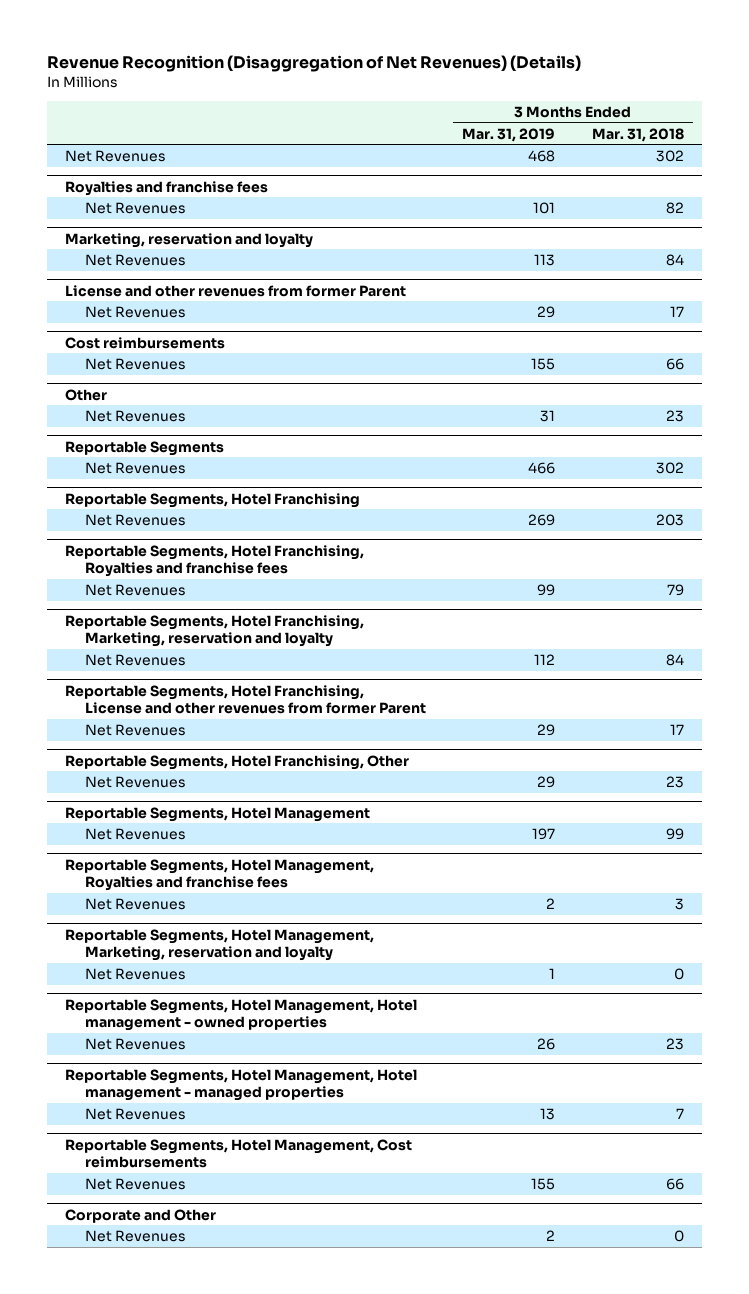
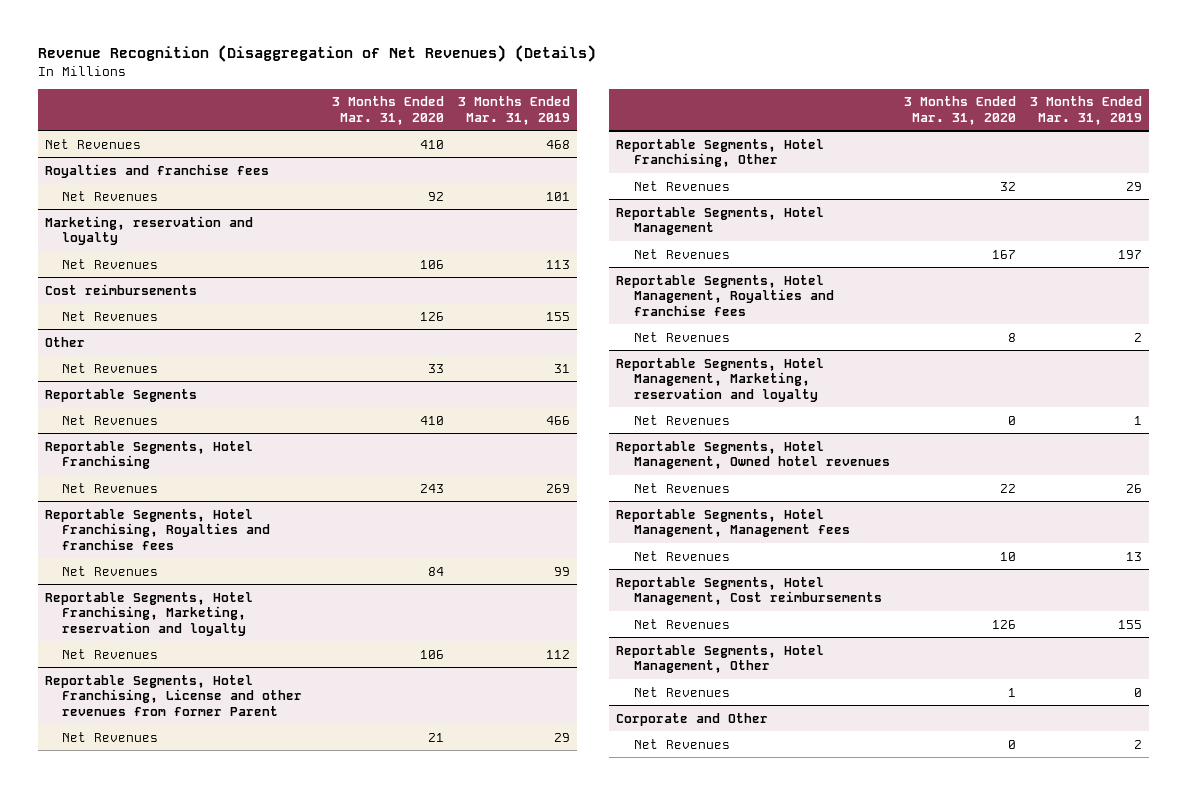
- | 3 Months Ended Mar. 31, 2019 | 3 Months Ended Mar. 31, 2018
+ | 3 Months Ended Mar. 31, 2020 | 3 Months Ended Mar. 31, 2019
- License and other revenues from former Parent
- Net Revenues | 29 | 17
- Reportable Segments, Hotel Management, Hotel management - owned properties
+ Reportable Segments, Hotel Management, Owned hotel revenues
- Reportable Segments, Hotel Management, Hotel management - managed properties
+ Reportable Segments, Hotel Management, Management fees
+ Reportable Segments, Hotel Management, Other
+ Net Revenues | 1 | 0

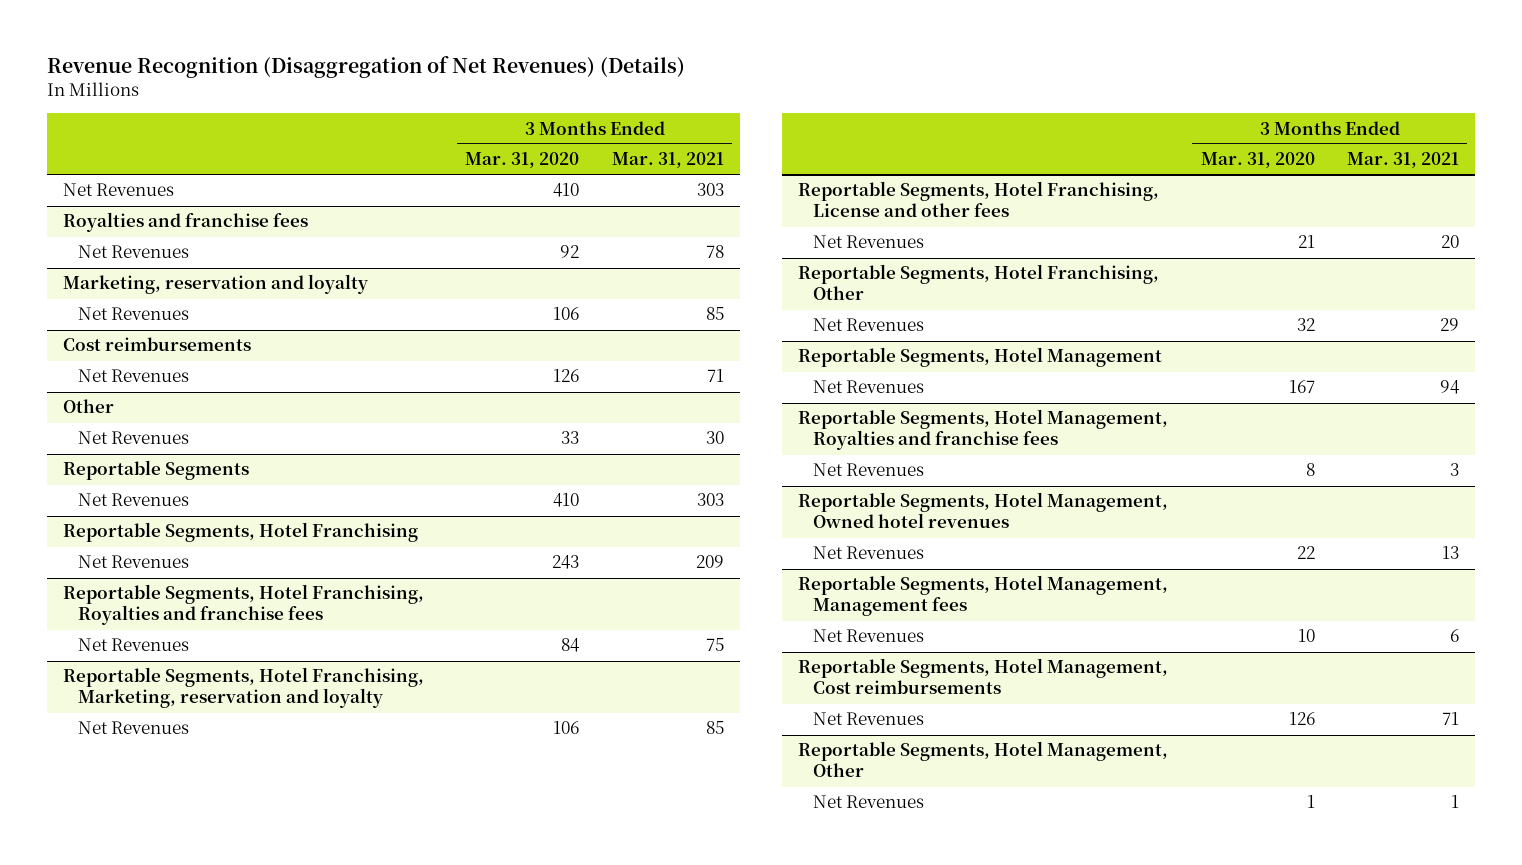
- | 3 Months Ended Mar. 31, 2020 | 3 Months Ended Mar. 31, 2019
+ | 3 Months Ended Mar. 31, 2020 | 3 Months Ended Mar. 31, 2021
- Reportable Segments, Hotel Franchising, License and other revenues from former Parent
+ Reportable Segments, Hotel Franchising, License and other fees
- Reportable Segments, Hotel Management, Marketing, reservation and loyalty
- Net Revenues | 0 | 1
- Corporate and Other
- Net Revenues | 0 | 2

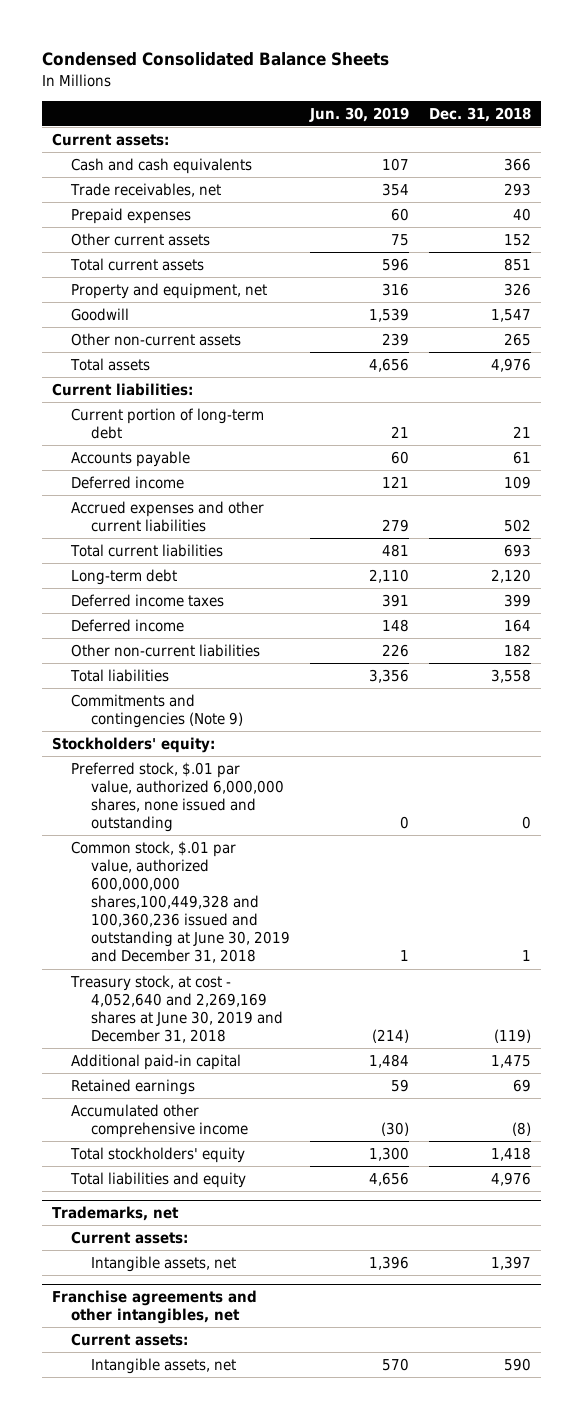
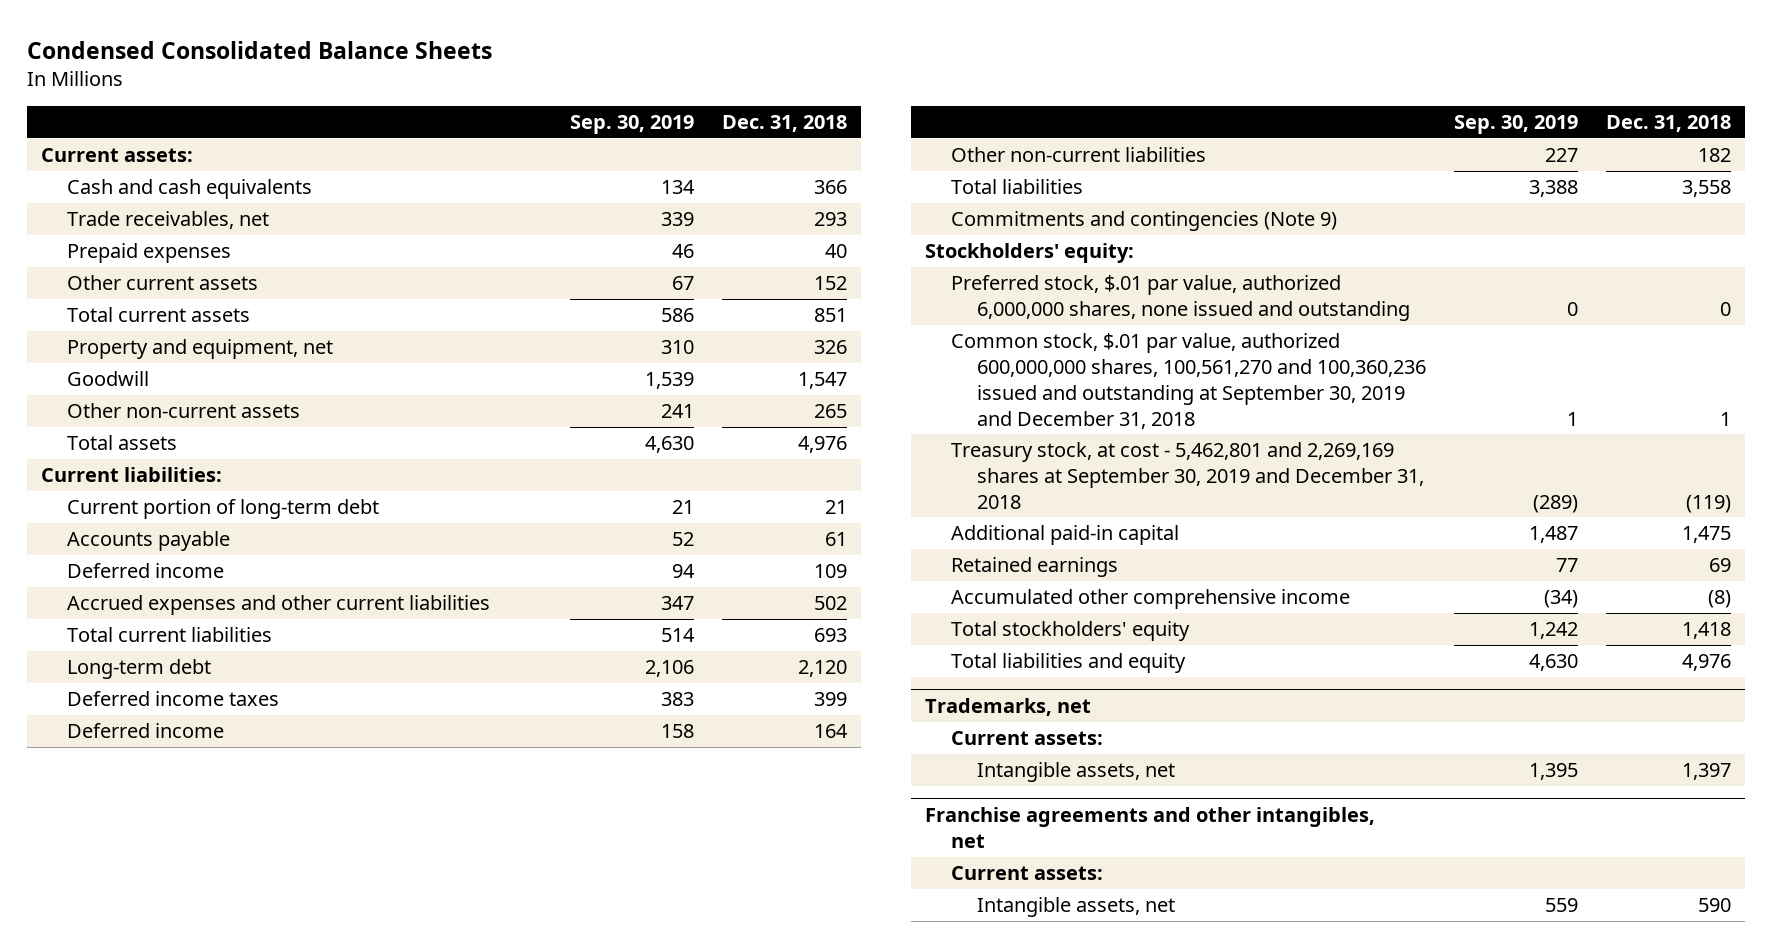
- | Jun. 30, 2019 | Dec. 31, 2018
+ | Sep. 30, 2019 | Dec. 31, 2018
- Common stock, $.01 par value, authorized 600,000,000 shares,100,449,328 and 100,360,236 issued and outstanding at June 30, 2019 and December 31, 2018 | 1 | 1
- Treasury stock, at cost - 4,052,640 and 2,269,169 shares at June 30, 2019 and December 31, 2018 | (214) | (119)
+ Common stock, $.01 par value, authorized 600,000,000 shares, 100,561,270 and 100,360,236 issued and outstanding at September 30, 2019 and December 31, 2018 | 1 | 1
+ Treasury stock, at cost - 5,462,801 and 2,269,169 shares at September 30, 2019 and December 31, 2018 | (289) | (119)

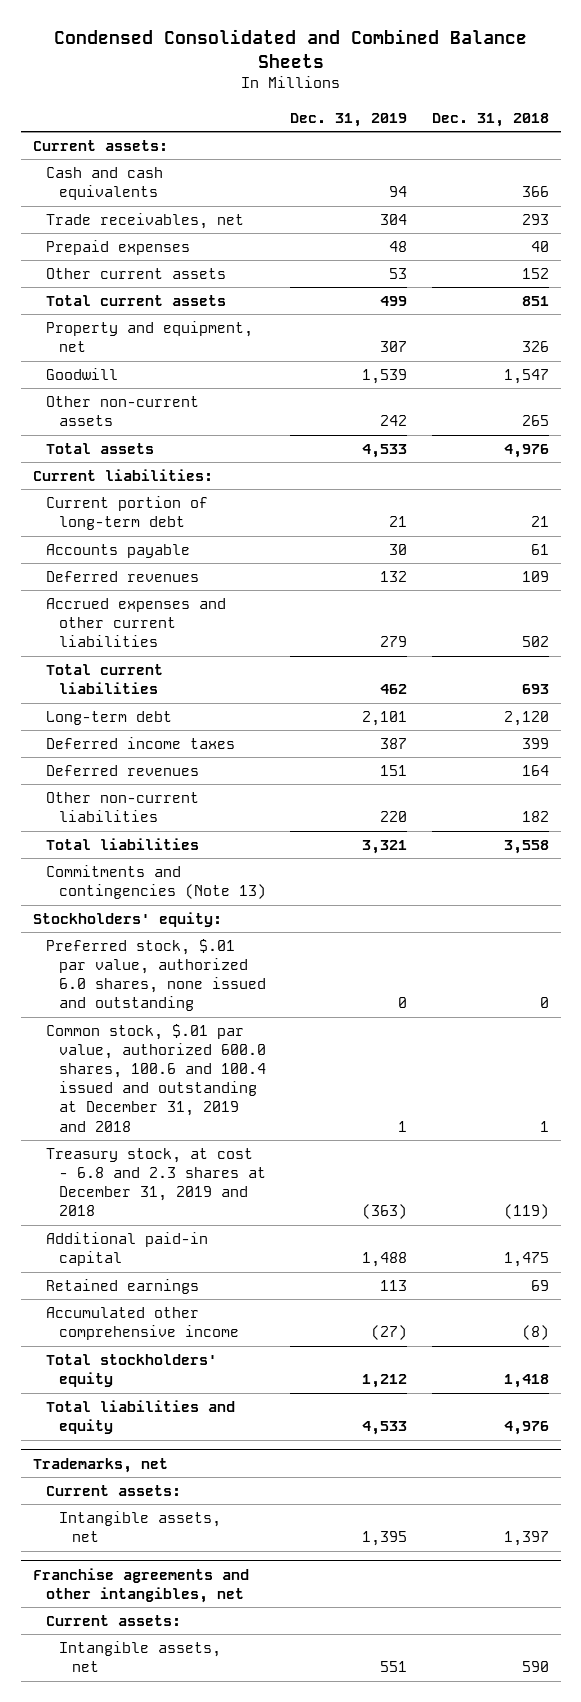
- Condensed Consolidated Balance Sheets
+ Condensed Consolidated and Combined Balance Sheets
- | Sep. 30, 2019 | Dec. 31, 2018
+ | Dec. 31, 2019 | Dec. 31, 2018
- Deferred income | 94 | 109
+ Deferred revenues | 132 | 109
- Deferred income | 158 | 164
+ Deferred revenues | 151 | 164
- Commitments and contingencies (Note 9)
+ Commitments and contingencies (Note 13)
- Preferred stock, $.01 par value, authorized 6,000,000 shares, none issued and outstanding | 0 | 0
- Common stock, $.01 par value, authorized 600,000,000 shares, 100,561,270 and 100,360,236 issued and outstanding at September 30, 2019 and December 31, 2018 | 1 | 1
- Treasury stock, at cost - 5,462,801 and 2,269,169 shares at September 30, 2019 and December 31, 2018 | (289) | (119)
+ Preferred stock, $.01 par value, authorized 6.0 shares, none issued and outstanding | 0 | 0
+ Common stock, $.01 par value, authorized 600.0 shares, 100.6 and 100.4 issued and outstanding at December 31, 2019 and 2018 | 1 | 1
+ Treasury stock, at cost - 6.8 and 2.3 shares at December 31, 2019 and 2018 | (363) | (119)

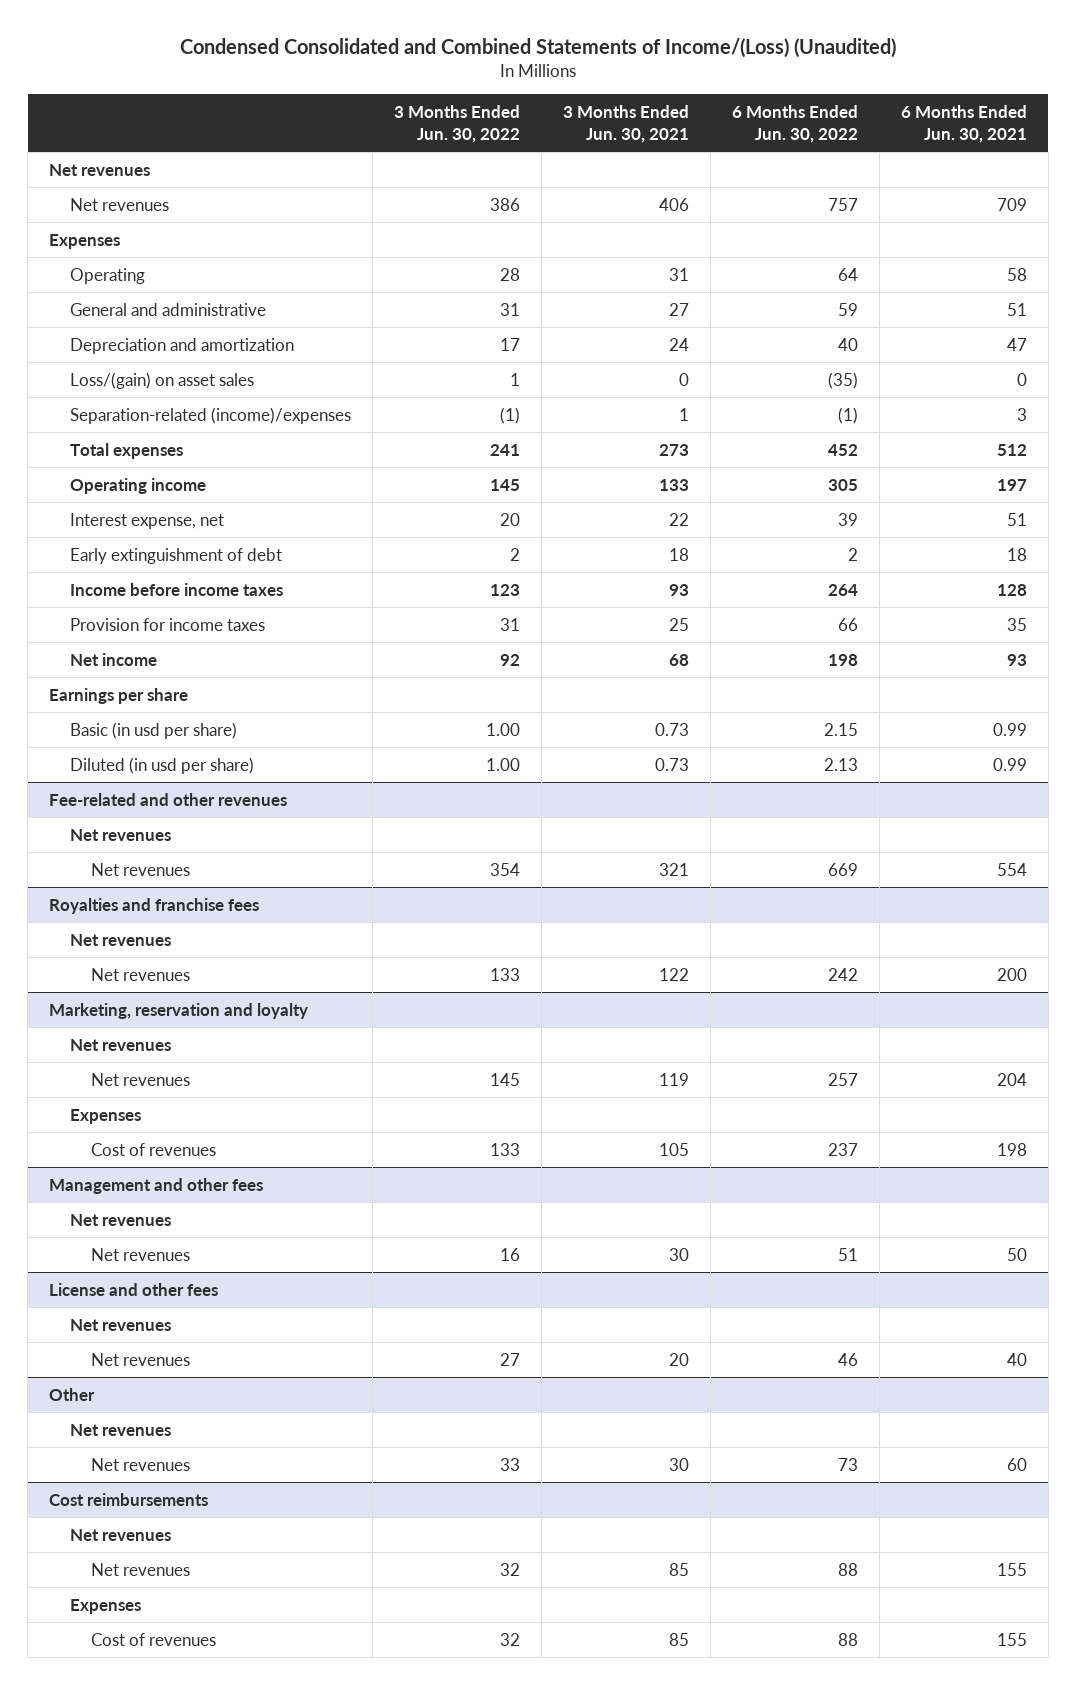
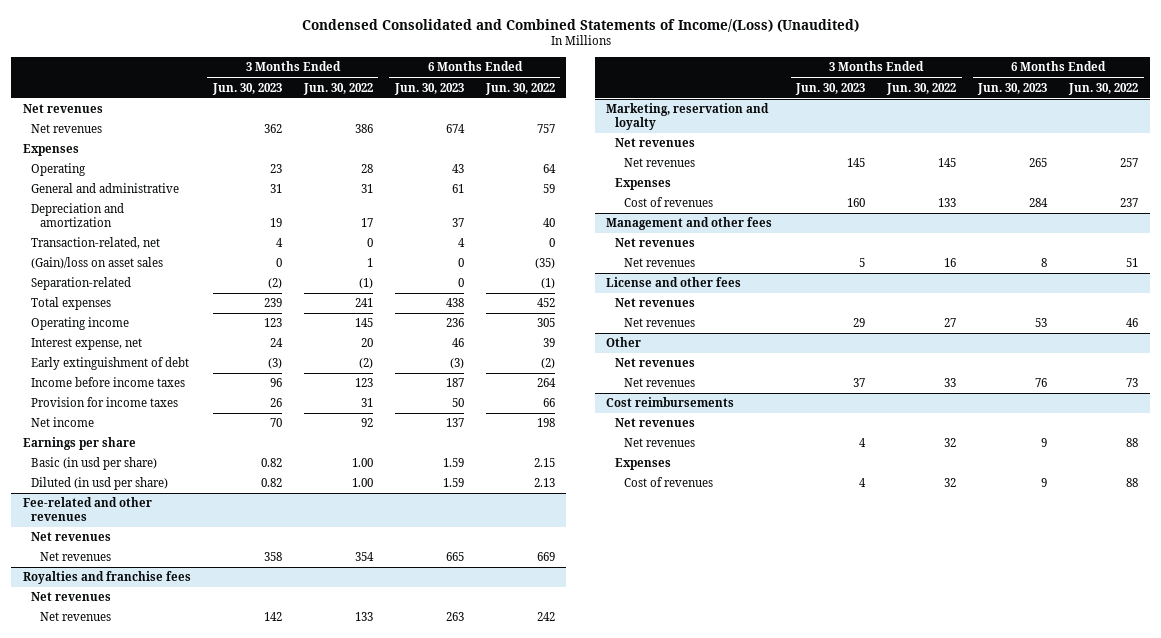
- | 3 Months Ended Jun. 30, 2022 | 3 Months Ended Jun. 30, 2021 | 6 Months Ended Jun. 30, 2022 | 6 Months Ended Jun. 30, 2021
+ | 3 Months Ended Jun. 30, 2023 | 3 Months Ended Jun. 30, 2022 | 6 Months Ended Jun. 30, 2023 | 6 Months Ended Jun. 30, 2022
- Loss/(gain) on asset sales | 1 | 0 | (35) | 0
- Separation-related (income)/expenses | (1) | 1 | (1) | 3
+ Transaction-related, net | 4 | 0 | 4 | 0
+ (Gain)/loss on asset sales | 0 | 1 | 0 | (35)
+ Separation-related | (2) | (1) | 0 | (1)
- Early extinguishment of debt | 2 | 18 | 2 | 18
+ Early extinguishment of debt | (3) | (2) | (3) | (2)

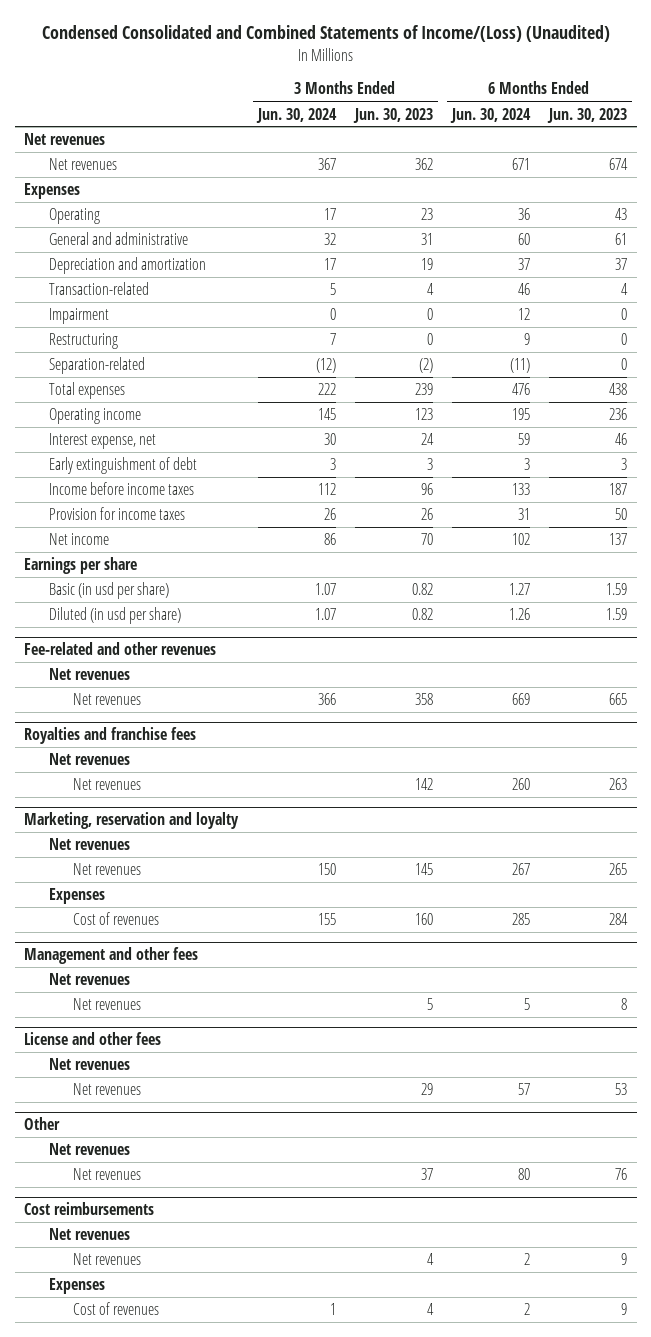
- | 3 Months Ended Jun. 30, 2023 | 3 Months Ended Jun. 30, 2022 | 6 Months Ended Jun. 30, 2023 | 6 Months Ended Jun. 30, 2022
+ | 3 Months Ended Jun. 30, 2024 | 3 Months Ended Jun. 30, 2023 | 6 Months Ended Jun. 30, 2024 | 6 Months Ended Jun. 30, 2023
- Transaction-related, net | 4 | 0 | 4 | 0
- (Gain)/loss on asset sales | 0 | 1 | 0 | (35)
+ Transaction-related | 5 | 4 | 46 | 4
+ Impairment | 0 | 0 | 12 | 0
+ Restructuring | 7 | 0 | 9 | 0
- Early extinguishment of debt | (3) | (2) | (3) | (2)
+ Early extinguishment of debt | 3 | 3 | 3 | 3

